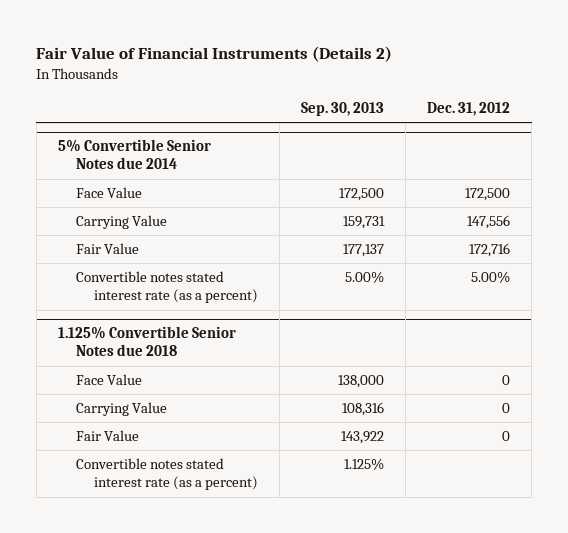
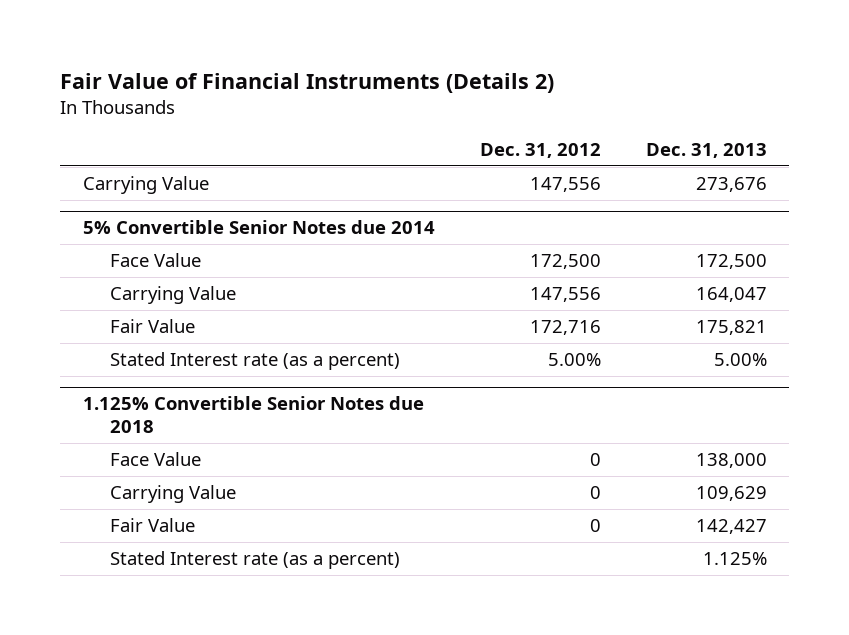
- | Sep. 30, 2013 | Dec. 31, 2012
+ | Dec. 31, 2012 | Dec. 31, 2013
+ Carrying Value | 147,556 | 273,676
@ 5% Convertible Senior Notes due 2014
- Convertible notes stated interest rate (as a percent) | 5.00% | 5.00%
+ Stated Interest rate (as a percent) | 5.00% | 5.00%
@ 1.125% Convertible Senior Notes due 2018
- Convertible notes stated interest rate (as a percent) | 1.125% |
+ Stated Interest rate (as a percent) | | 1.125%

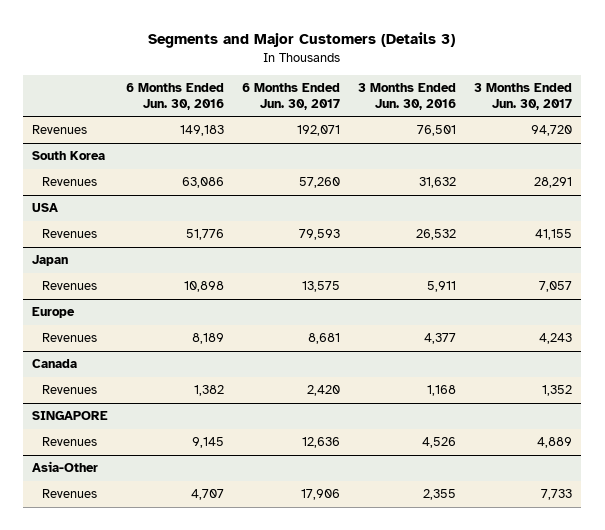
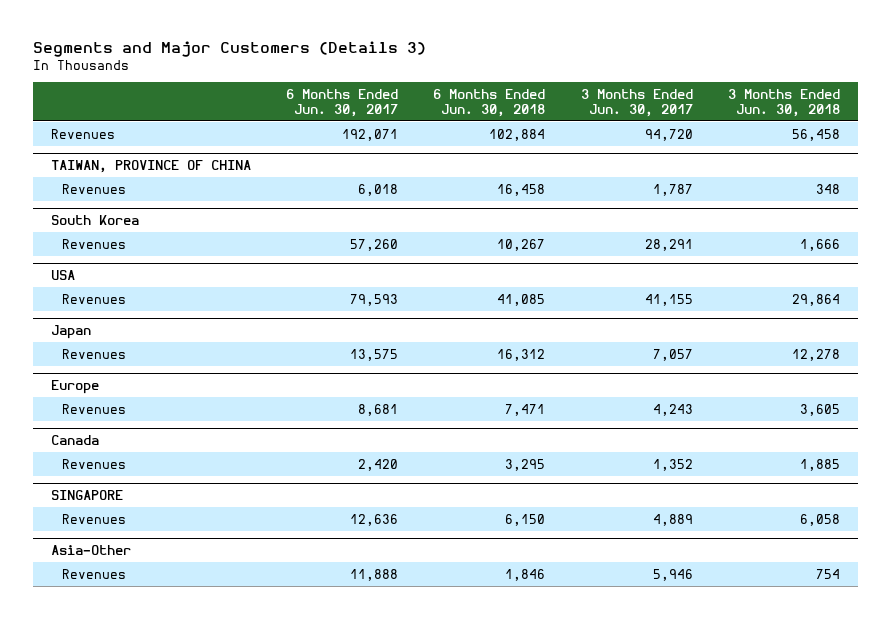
- | 6 Months Ended Jun. 30, 2016 | 6 Months Ended Jun. 30, 2017 | 3 Months Ended Jun. 30, 2016 | 3 Months Ended Jun. 30, 2017
+ | 6 Months Ended Jun. 30, 2017 | 6 Months Ended Jun. 30, 2018 | 3 Months Ended Jun. 30, 2017 | 3 Months Ended Jun. 30, 2018
+ TAIWAN, PROVINCE OF CHINA
+ Revenues | 6,018 | 16,458 | 1,787 | 348
@ Asia-Other
- Revenues | 4,707 | 17,906 | 2,355 | 7,733
+ Revenues | 11,888 | 1,846 | 5,946 | 754

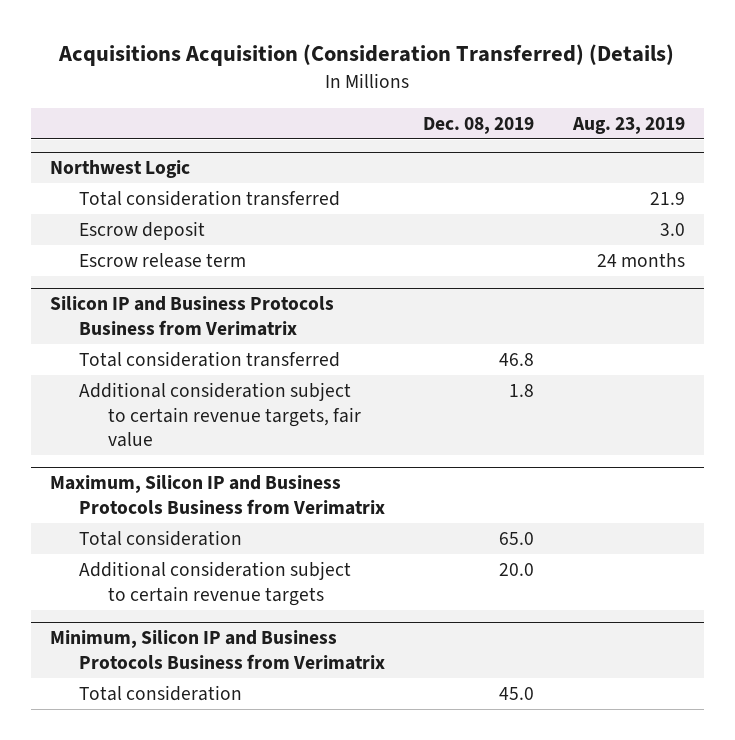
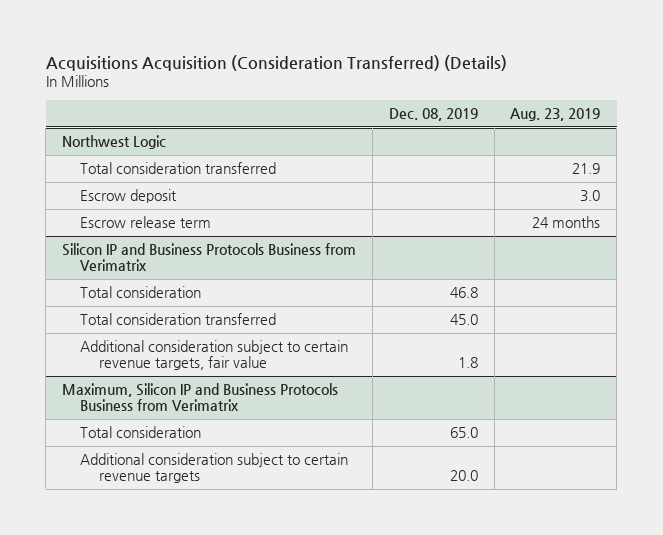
@ Silicon IP and Business Protocols Business from Verimatrix
- Total consideration transferred | 46.8 |
+ Total consideration | 46.8 |
+ Total consideration transferred | 45.0 |
- Minimum, Silicon IP and Business Protocols Business from Verimatrix
- Total consideration | 45.0 |

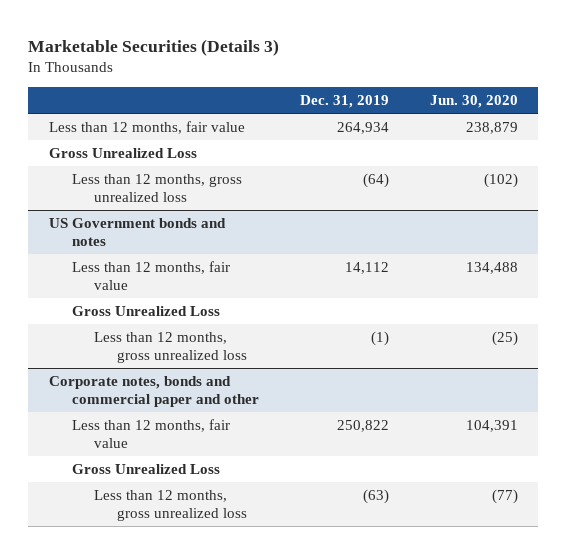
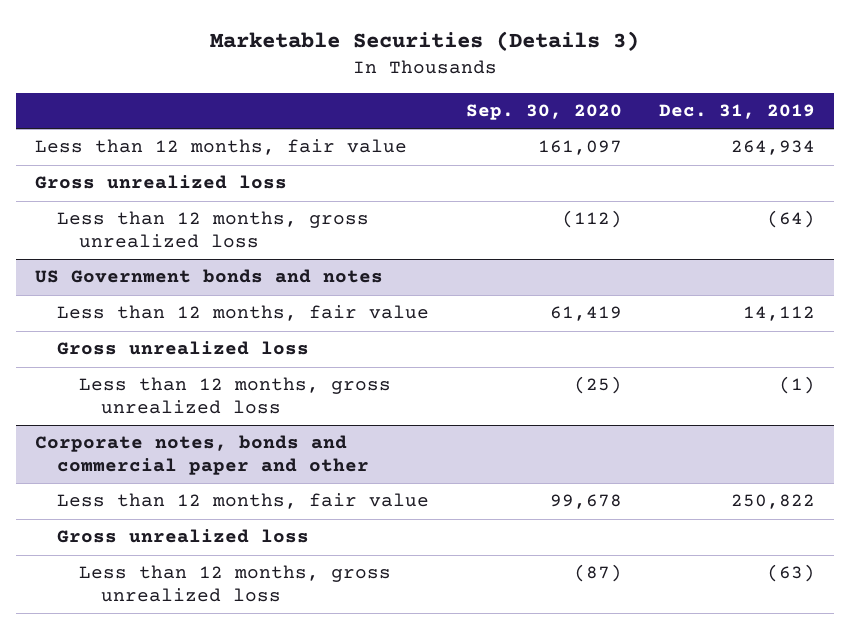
- | Dec. 31, 2019 | Jun. 30, 2020
+ | Sep. 30, 2020 | Dec. 31, 2019
- Gross Unrealized Loss
+ Gross unrealized loss
@ US Government bonds and notes
- Gross Unrealized Loss
+ Gross unrealized loss
@ Corporate notes, bonds and commercial paper and other
- Gross Unrealized Loss
+ Gross unrealized loss

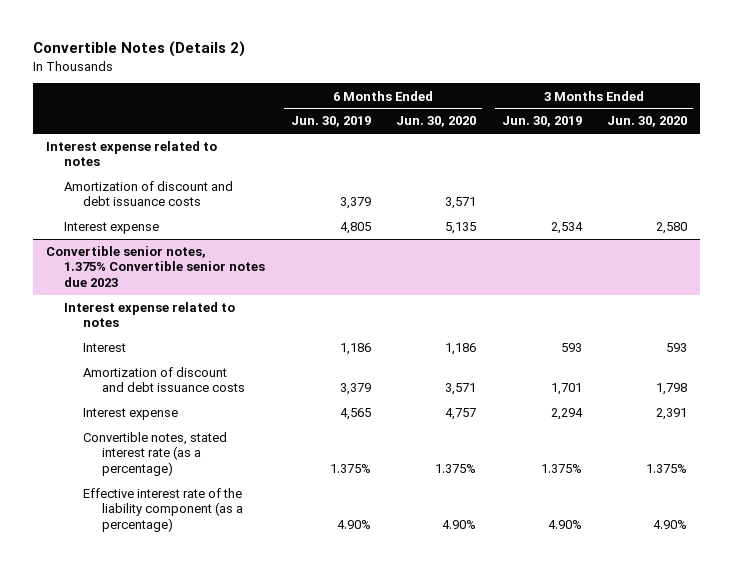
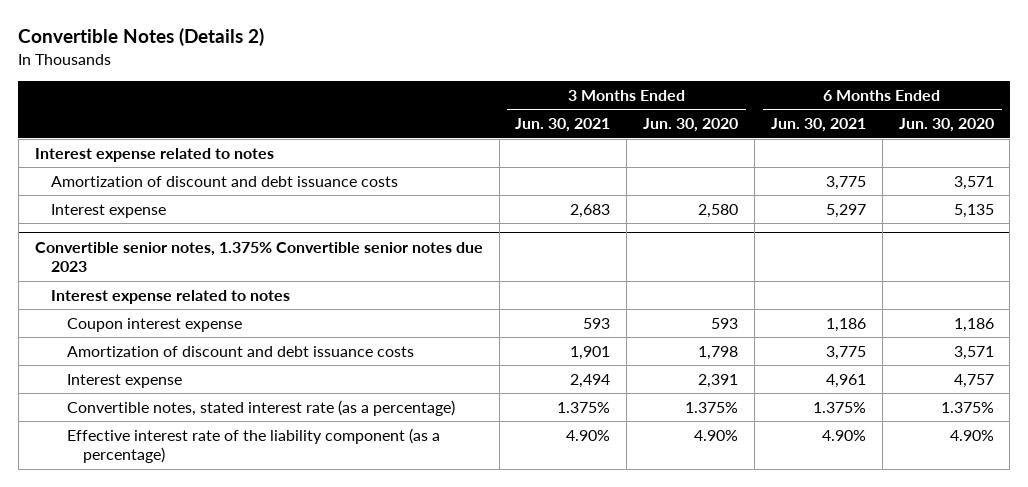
- | 6 Months Ended Jun. 30, 2019 | 6 Months Ended Jun. 30, 2020 | 3 Months Ended Jun. 30, 2019 | 3 Months Ended Jun. 30, 2020
+ | 3 Months Ended Jun. 30, 2021 | 3 Months Ended Jun. 30, 2020 | 6 Months Ended Jun. 30, 2021 | 6 Months Ended Jun. 30, 2020
@ Convertible senior notes, 1.375% Convertible senior notes due 2023
- Interest | 1,186 | 1,186 | 593 | 593
+ Coupon interest expense | 593 | 593 | 1,186 | 1,186

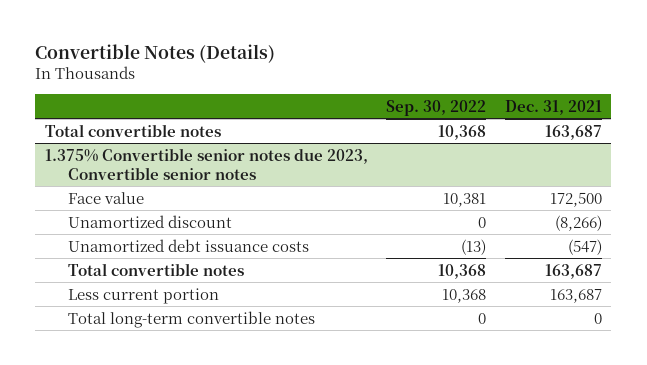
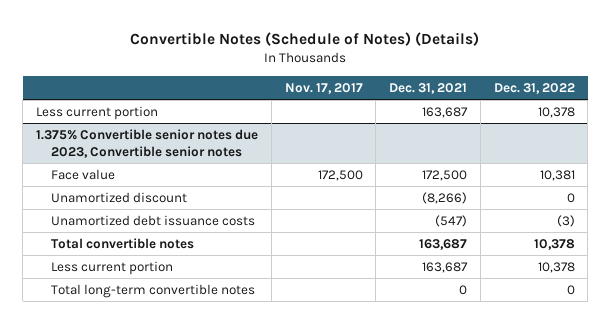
- Convertible Notes (Details)
+ Convertible Notes (Schedule of Notes) (Details)
- | Sep. 30, 2022 | Dec. 31, 2021
+ | Nov. 17, 2017 | Dec. 31, 2021 | Dec. 31, 2022
- Total convertible notes | 10,368 | 163,687
+ Less current portion | | 163,687 | 10,378

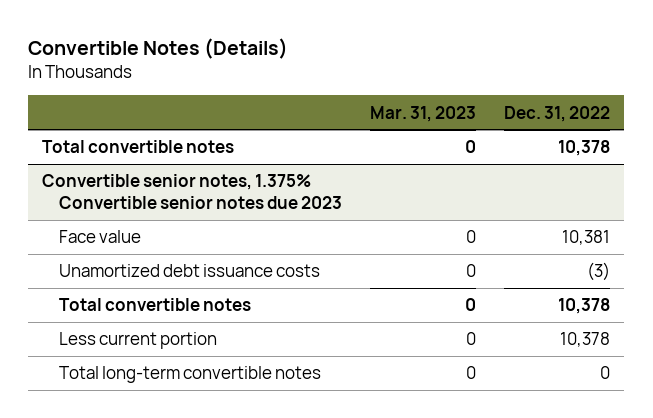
- Convertible Notes (Schedule of Notes) (Details)
+ Convertible Notes (Details)
- | Nov. 17, 2017 | Dec. 31, 2021 | Dec. 31, 2022
+ | Mar. 31, 2023 | Dec. 31, 2022
- Less current portion | | 163,687 | 10,378
- 1.375% Convertible senior notes due 2023, Convertible senior notes
+ Total convertible notes | 0 | 10,378
+ Convertible senior notes, 1.375% Convertible senior notes due 2023
- Unamortized discount | | (8,266) | 0

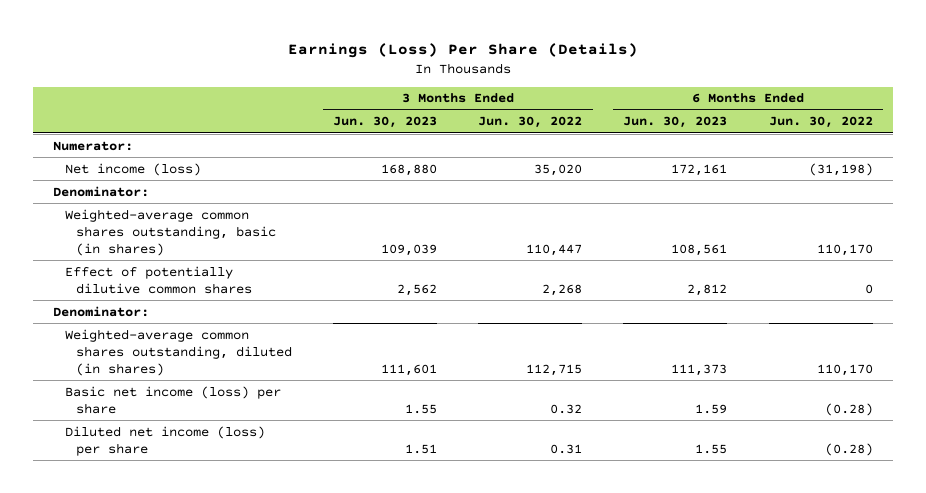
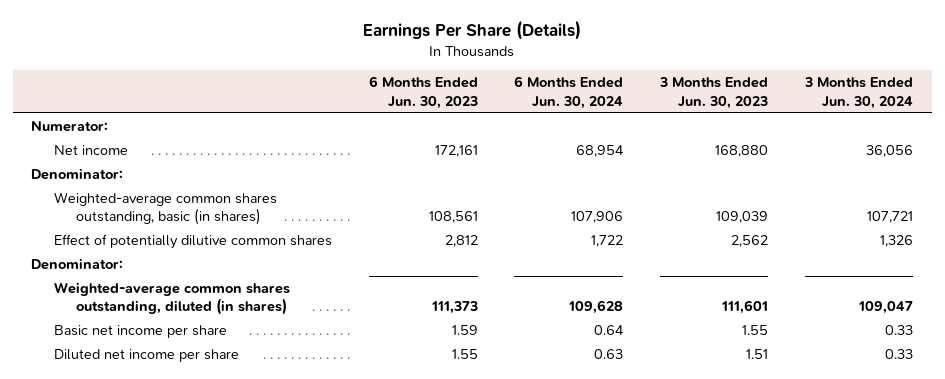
- Earnings (Loss) Per Share (Details)
+ Earnings Per Share (Details)
- | 3 Months Ended Jun. 30, 2023 | 3 Months Ended Jun. 30, 2022 | 6 Months Ended Jun. 30, 2023 | 6 Months Ended Jun. 30, 2022
+ | 6 Months Ended Jun. 30, 2023 | 6 Months Ended Jun. 30, 2024 | 3 Months Ended Jun. 30, 2023 | 3 Months Ended Jun. 30, 2024
- Net income (loss) | 168,880 | 35,020 | 172,161 | (31,198)
+ Net income | 172,161 | 68,954 | 168,880 | 36,056
- Basic net income (loss) per share | 1.55 | 0.32 | 1.59 | (0.28)
- Diluted net income (loss) per share | 1.51 | 0.31 | 1.55 | (0.28)
+ Basic net income per share | 1.59 | 0.64 | 1.55 | 0.33
+ Diluted net income per share | 1.55 | 0.63 | 1.51 | 0.33

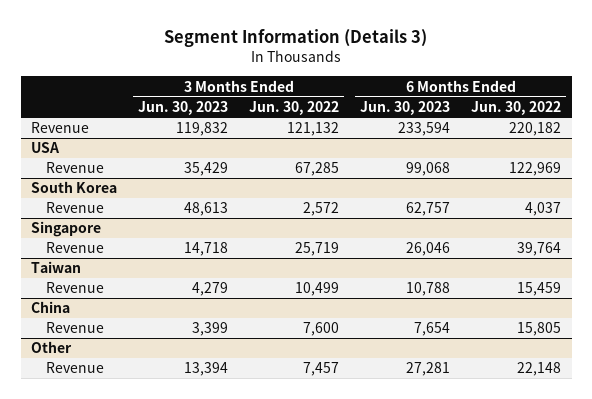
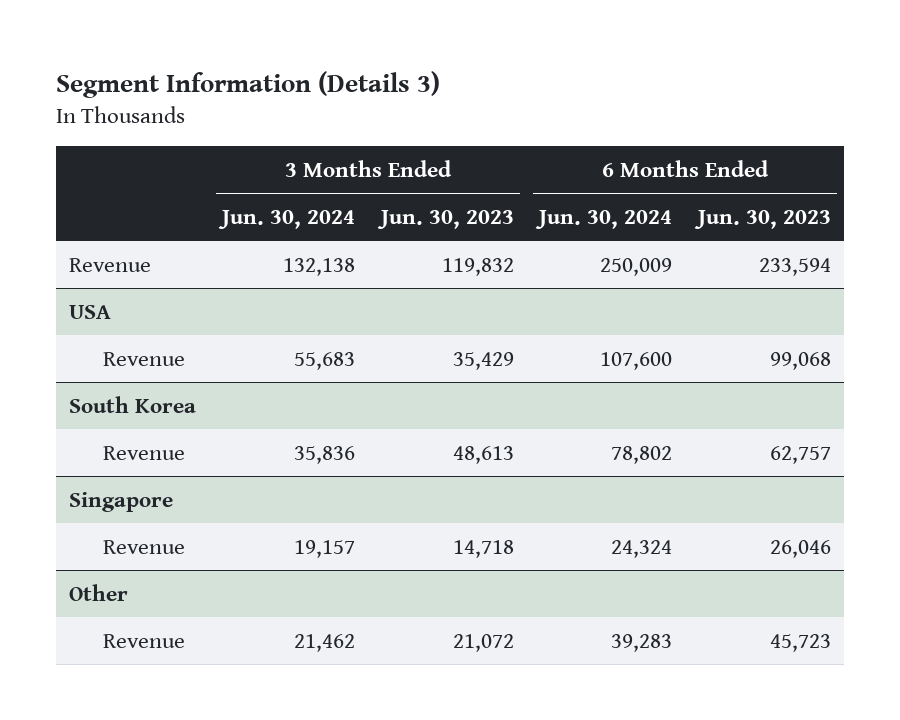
- | 3 Months Ended Jun. 30, 2023 | 3 Months Ended Jun. 30, 2022 | 6 Months Ended Jun. 30, 2023 | 6 Months Ended Jun. 30, 2022
+ | 3 Months Ended Jun. 30, 2024 | 3 Months Ended Jun. 30, 2023 | 6 Months Ended Jun. 30, 2024 | 6 Months Ended Jun. 30, 2023
- Taiwan
- Revenue | 4,279 | 10,499 | 10,788 | 15,459
- China
- Revenue | 3,399 | 7,600 | 7,654 | 15,805
@ Other
- Revenue | 13,394 | 7,457 | 27,281 | 22,148
+ Revenue | 21,462 | 21,072 | 39,283 | 45,723

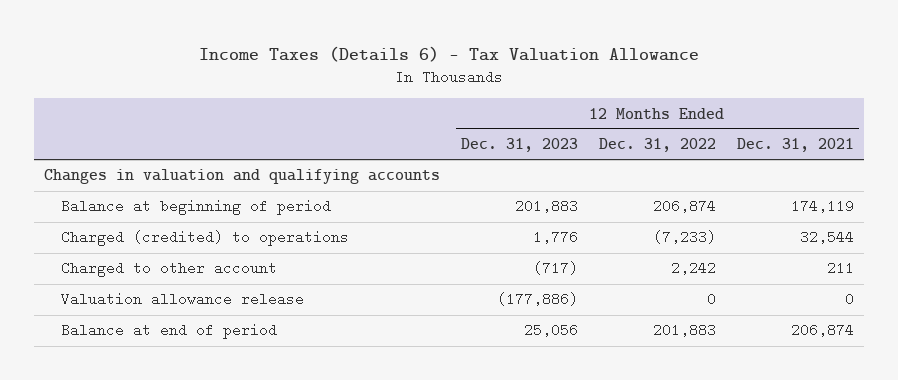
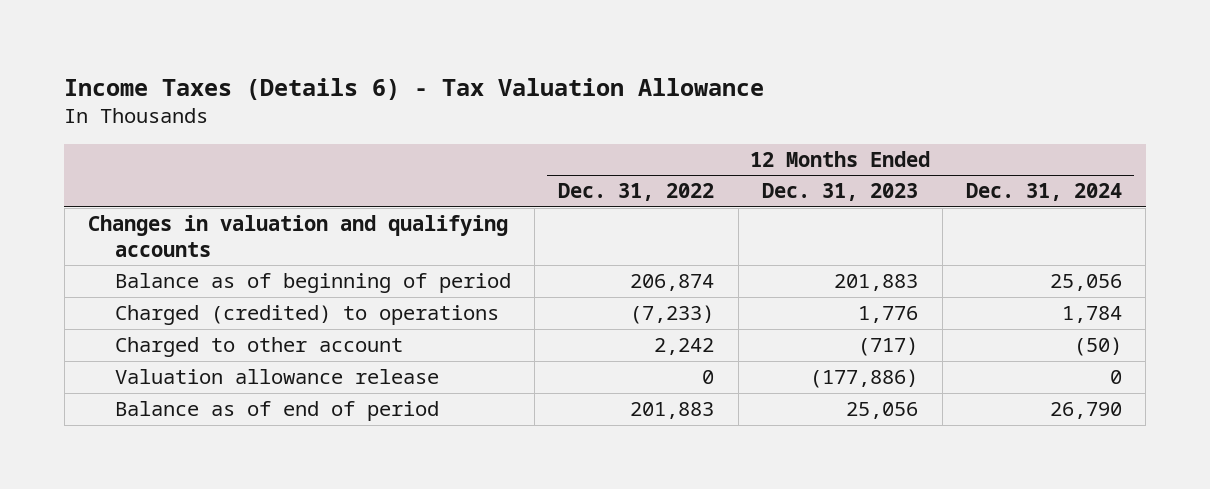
- | 12 Months Ended Dec. 31, 2023 | 12 Months Ended Dec. 31, 2022 | 12 Months Ended Dec. 31, 2021
+ | 12 Months Ended Dec. 31, 2022 | 12 Months Ended Dec. 31, 2023 | 12 Months Ended Dec. 31, 2024
- Balance at beginning of period | 201,883 | 206,874 | 174,119
+ Balance as of beginning of period | 206,874 | 201,883 | 25,056
- Balance at end of period | 25,056 | 201,883 | 206,874
+ Balance as of end of period | 201,883 | 25,056 | 26,790

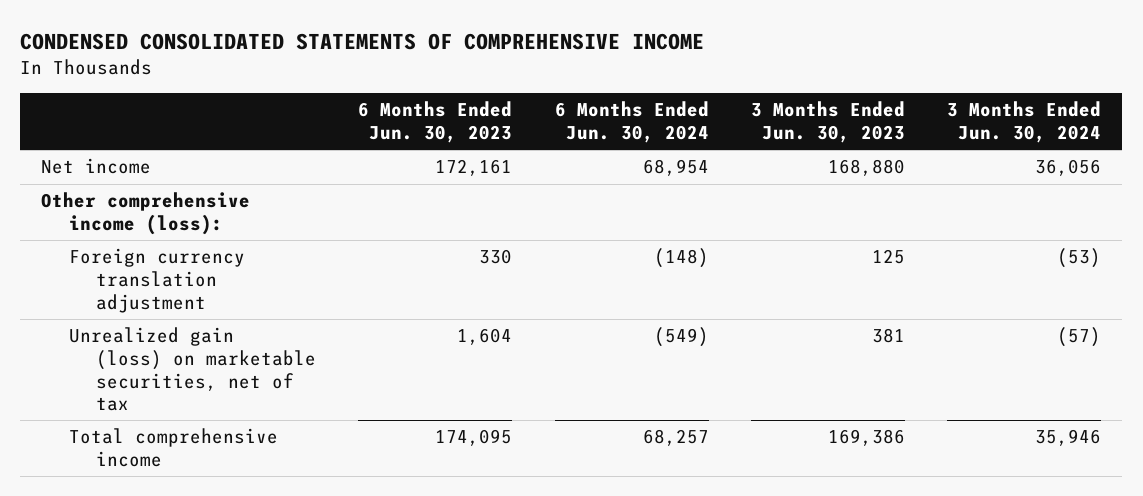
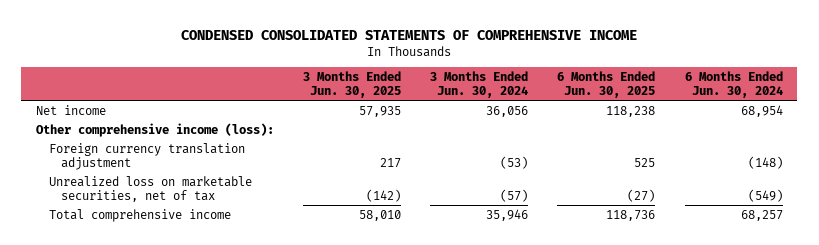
- | 6 Months Ended Jun. 30, 2023 | 6 Months Ended Jun. 30, 2024 | 3 Months Ended Jun. 30, 2023 | 3 Months Ended Jun. 30, 2024
+ | 3 Months Ended Jun. 30, 2025 | 3 Months Ended Jun. 30, 2024 | 6 Months Ended Jun. 30, 2025 | 6 Months Ended Jun. 30, 2024
- Unrealized gain (loss) on marketable securities, net of tax | 1,604 | (549) | 381 | (57)
+ Unrealized loss on marketable securities, net of tax | (142) | (57) | (27) | (549)

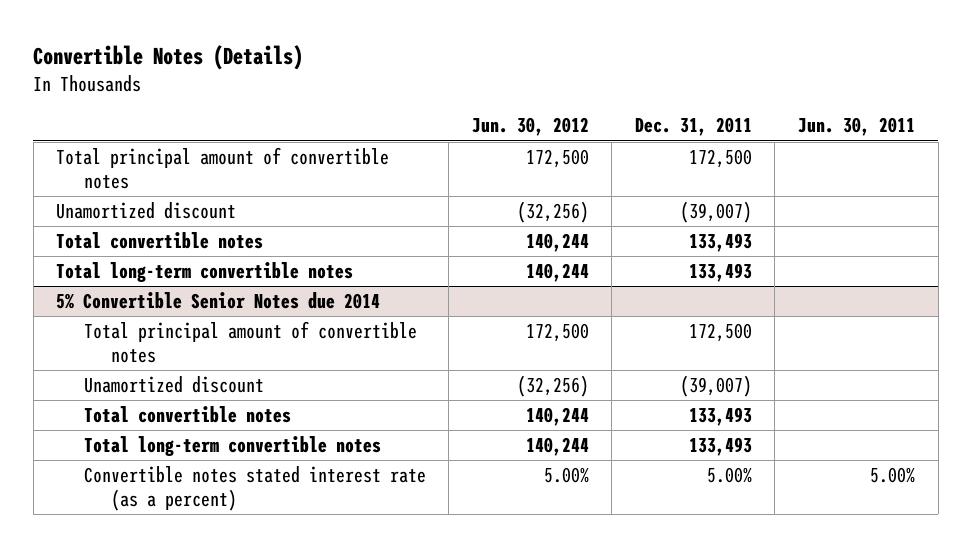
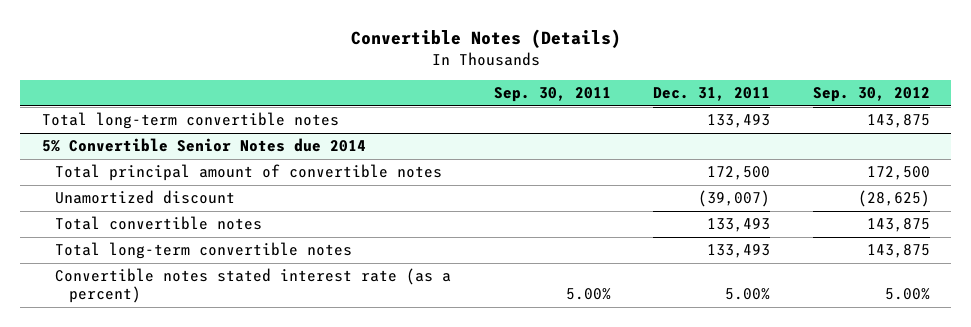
- | Jun. 30, 2012 | Dec. 31, 2011 | Jun. 30, 2011
+ | Sep. 30, 2011 | Dec. 31, 2011 | Sep. 30, 2012
- Total principal amount of convertible notes | 172,500 | 172,500 |
- Unamortized discount | (32,256) | (39,007) |
- Total convertible notes | 140,244 | 133,493 |

